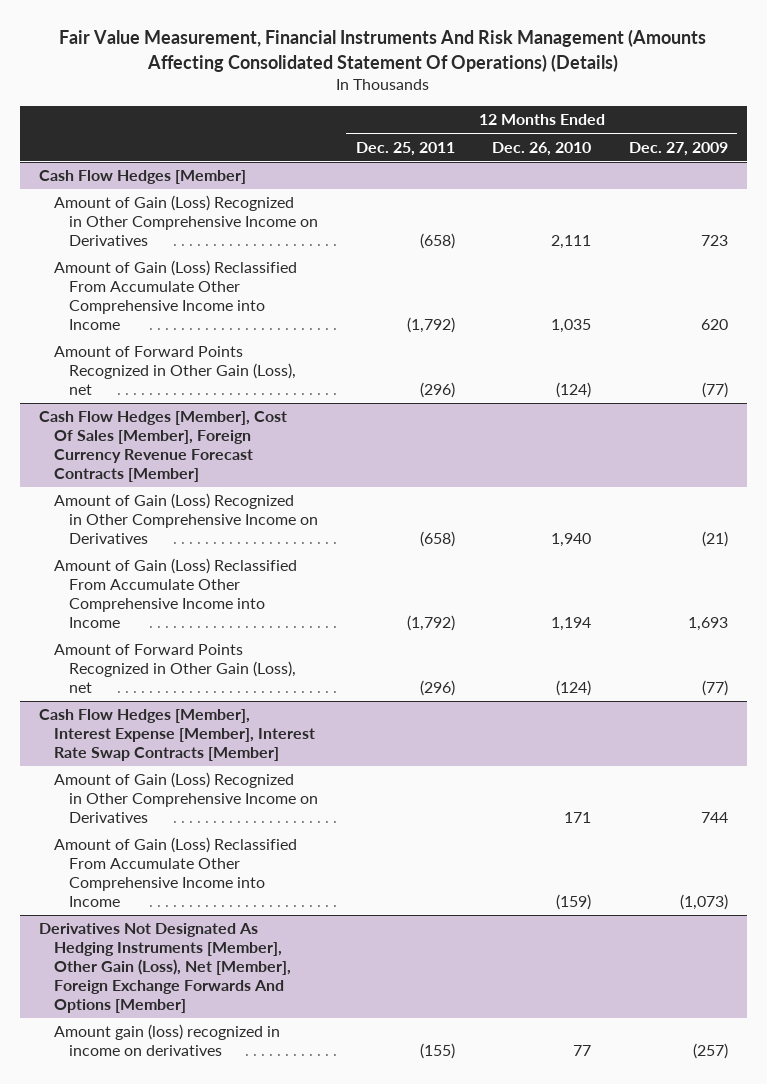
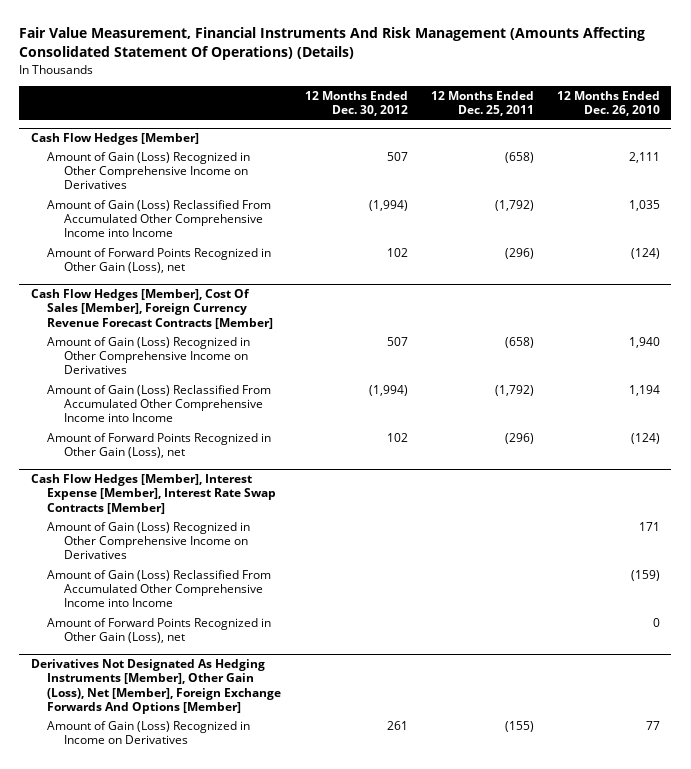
- | 12 Months Ended Dec. 25, 2011 | 12 Months Ended Dec. 26, 2010 | 12 Months Ended Dec. 27, 2009
+ | 12 Months Ended Dec. 30, 2012 | 12 Months Ended Dec. 25, 2011 | 12 Months Ended Dec. 26, 2010
@ Cash Flow Hedges [Member]
- Amount of Gain (Loss) Reclassified From Accumulate Other Comprehensive Income into Income | (1,792) | 1,035 | 620
+ Amount of Gain (Loss) Reclassified From Accumulated Other Comprehensive Income into Income | (1,994) | (1,792) | 1,035
@ Cash Flow Hedges [Member], Cost Of Sales [Member], Foreign Currency Revenue Forecast Contracts [Member]
- Amount of Gain (Loss) Reclassified From Accumulate Other Comprehensive Income into Income | (1,792) | 1,194 | 1,693
+ Amount of Gain (Loss) Reclassified From Accumulated Other Comprehensive Income into Income | (1,994) | (1,792) | 1,194
@ Cash Flow Hedges [Member], Interest Expense [Member], Interest Rate Swap Contracts [Member]
- Amount of Gain (Loss) Reclassified From Accumulate Other Comprehensive Income into Income | | (159) | (1,073)
+ Amount of Gain (Loss) Reclassified From Accumulated Other Comprehensive Income into Income | | | (159)
+ Amount of Forward Points Recognized in Other Gain (Loss), net | | | 0
@ Derivatives Not Designated As Hedging Instruments [Member], Other Gain (Loss), Net [Member], Foreign Exchange Forwards And Options [Member]
- Amount gain (loss) recognized in income on derivatives | (155) | 77 | (257)
+ Amount of Gain (Loss) Recognized in Income on Derivatives | 261 | (155) | 77

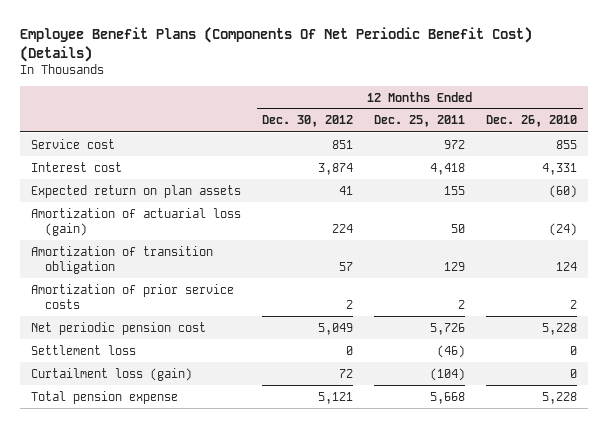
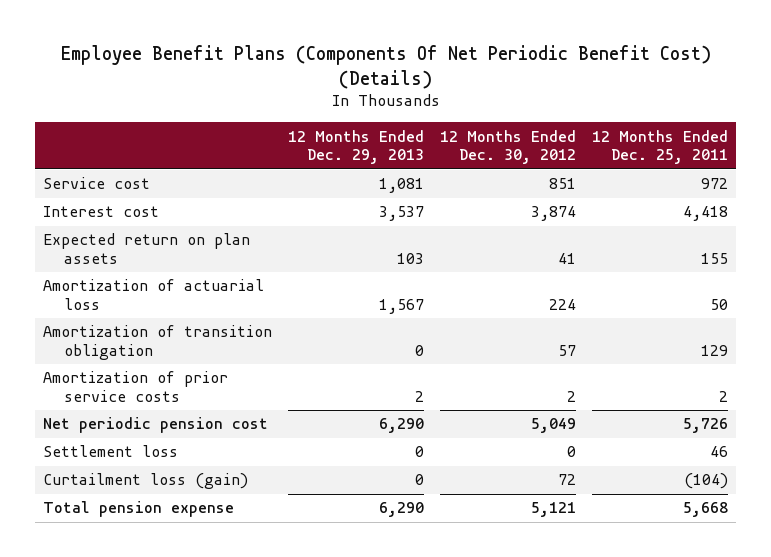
- | 12 Months Ended Dec. 30, 2012 | 12 Months Ended Dec. 25, 2011 | 12 Months Ended Dec. 26, 2010
+ | 12 Months Ended Dec. 29, 2013 | 12 Months Ended Dec. 30, 2012 | 12 Months Ended Dec. 25, 2011
- Amortization of actuarial loss (gain) | 224 | 50 | (24)
+ Amortization of actuarial loss | 1,567 | 224 | 50
- Settlement loss | 0 | (46) | 0
+ Settlement loss | 0 | 0 | 46

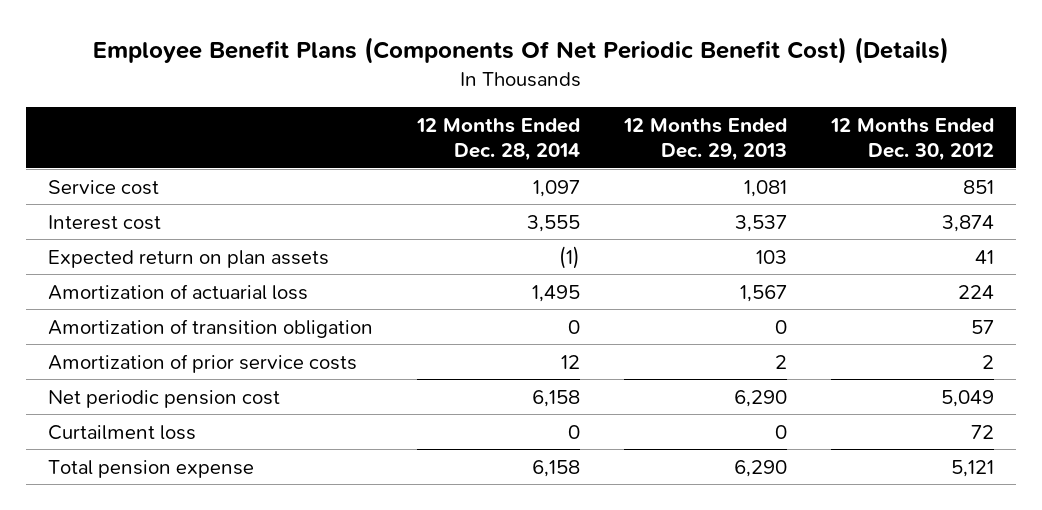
- | 12 Months Ended Dec. 29, 2013 | 12 Months Ended Dec. 30, 2012 | 12 Months Ended Dec. 25, 2011
+ | 12 Months Ended Dec. 28, 2014 | 12 Months Ended Dec. 29, 2013 | 12 Months Ended Dec. 30, 2012
- Settlement loss | 0 | 0 | 46
- Curtailment loss (gain) | 0 | 72 | (104)
+ Curtailment loss | 0 | 0 | 72

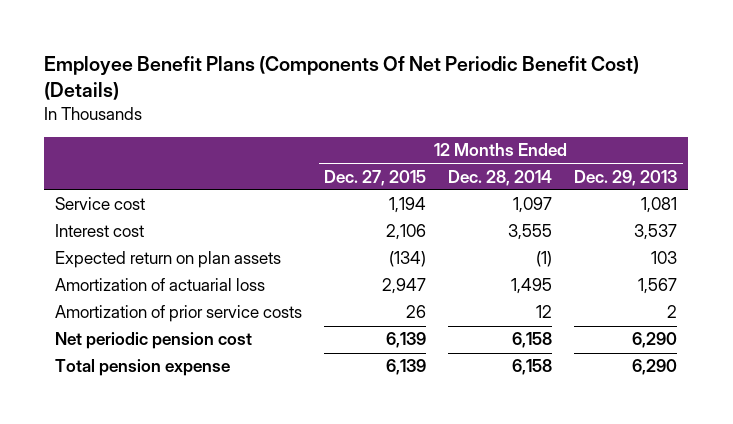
- | 12 Months Ended Dec. 28, 2014 | 12 Months Ended Dec. 29, 2013 | 12 Months Ended Dec. 30, 2012
+ | 12 Months Ended Dec. 27, 2015 | 12 Months Ended Dec. 28, 2014 | 12 Months Ended Dec. 29, 2013
- Amortization of transition obligation | 0 | 0 | 57
- Curtailment loss | 0 | 0 | 72

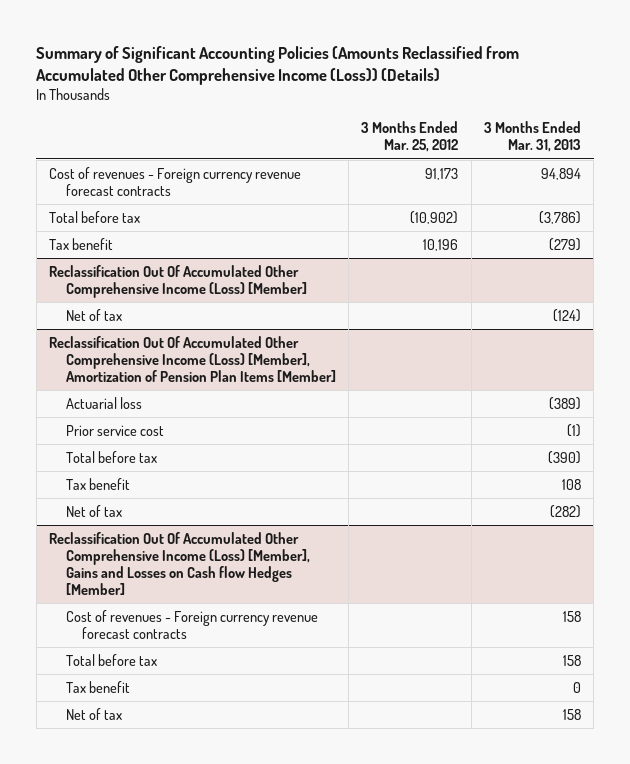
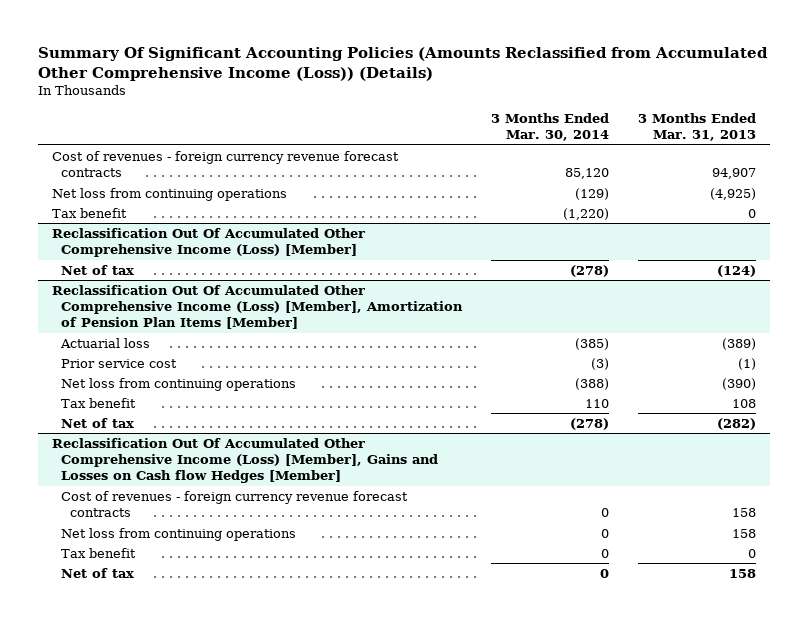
- Summary of Significant Accounting Policies (Amounts Reclassified from Accumulated Other Comprehensive Income (Loss)) (Details)
+ Summary Of Significant Accounting Policies (Amounts Reclassified from Accumulated Other Comprehensive Income (Loss)) (Details)
- | 3 Months Ended Mar. 25, 2012 | 3 Months Ended Mar. 31, 2013
+ | 3 Months Ended Mar. 30, 2014 | 3 Months Ended Mar. 31, 2013
- Cost of revenues - Foreign currency revenue forecast contracts | 91,173 | 94,894
- Total before tax | (10,902) | (3,786)
- Tax benefit | 10,196 | (279)
+ Cost of revenues - foreign currency revenue forecast contracts | 85,120 | 94,907
+ Net loss from continuing operations | (129) | (4,925)
+ Tax benefit | (1,220) | 0
@ Reclassification Out Of Accumulated Other Comprehensive Income (Loss) [Member], Amortization of Pension Plan Items [Member]
- Total before tax | | (390)
+ Net loss from continuing operations | (388) | (390)
@ Reclassification Out Of Accumulated Other Comprehensive Income (Loss) [Member], Gains and Losses on Cash flow Hedges [Member]
- Cost of revenues - Foreign currency revenue forecast contracts | | 158
- Total before tax | | 158
+ Cost of revenues - foreign currency revenue forecast contracts | 0 | 158
+ Net loss from continuing operations | 0 | 158

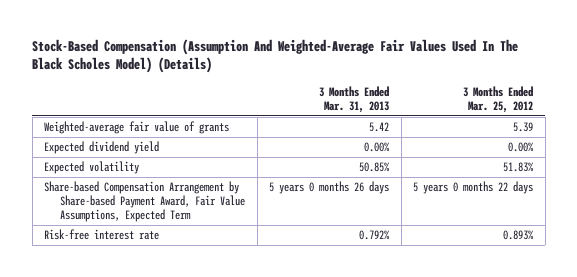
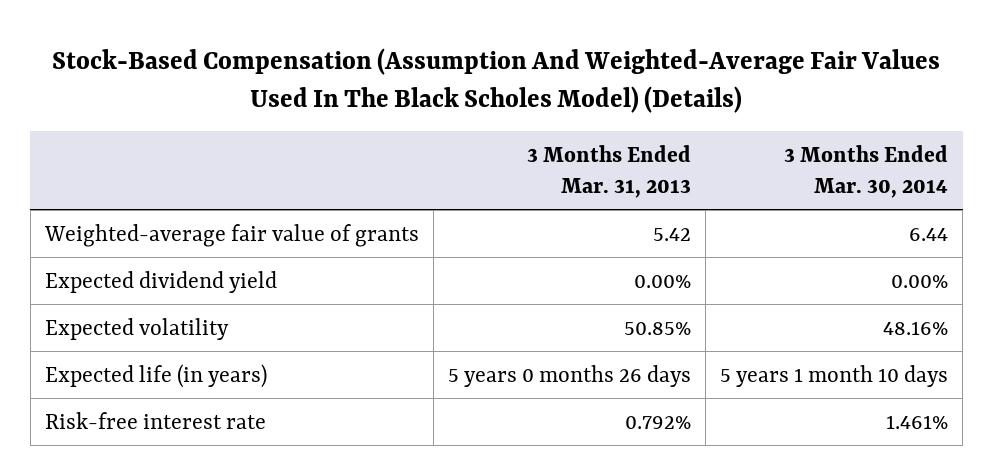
- | 3 Months Ended Mar. 31, 2013 | 3 Months Ended Mar. 25, 2012
+ | 3 Months Ended Mar. 31, 2013 | 3 Months Ended Mar. 30, 2014
- Share-based Compensation Arrangement by Share-based Payment Award, Fair Value Assumptions, Expected Term | 5 years 0 months 26 days | 5 years 0 months 22 days
+ Expected life (in years) | 5 years 0 months 26 days | 5 years 1 month 10 days

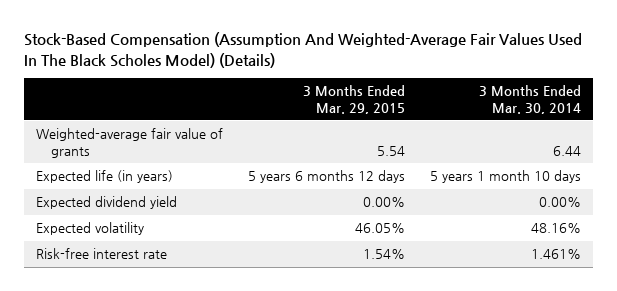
- | 3 Months Ended Mar. 31, 2013 | 3 Months Ended Mar. 30, 2014
+ | 3 Months Ended Mar. 29, 2015 | 3 Months Ended Mar. 30, 2014
moved up: Expected life (in years) | 5 years 6 months 12 days | 5 years 1 month 10 days

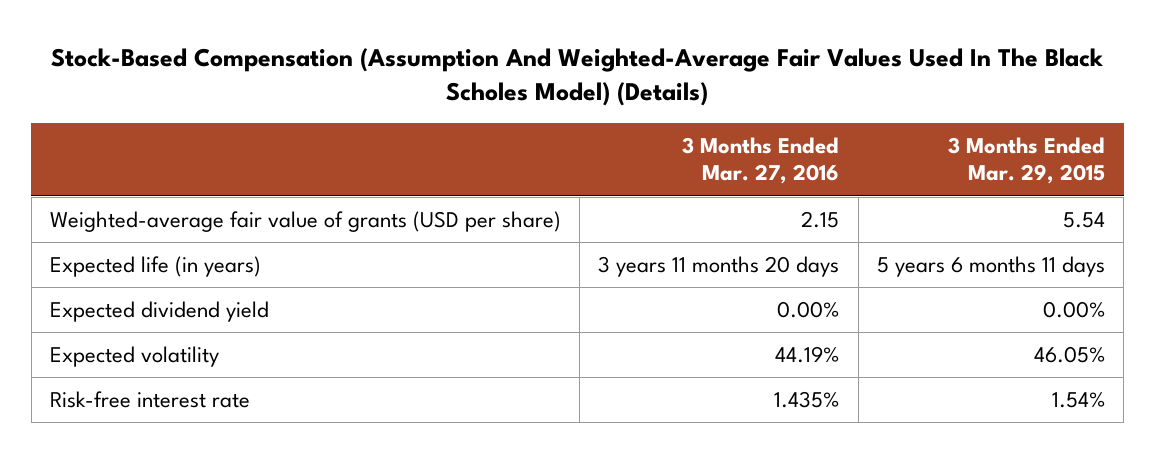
- | 3 Months Ended Mar. 29, 2015 | 3 Months Ended Mar. 30, 2014
+ | 3 Months Ended Mar. 27, 2016 | 3 Months Ended Mar. 29, 2015
- Weighted-average fair value of grants | 5.54 | 6.44
- Expected life (in years) | 5 years 6 months 12 days | 5 years 1 month 10 days
+ Weighted-average fair value of grants (USD per share) | 2.15 | 5.54
+ Expected life (in years) | 3 years 11 months 20 days | 5 years 6 months 11 days

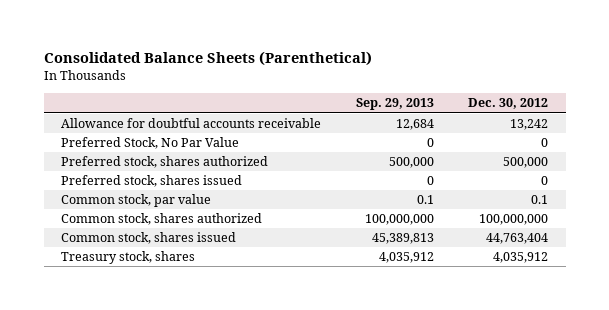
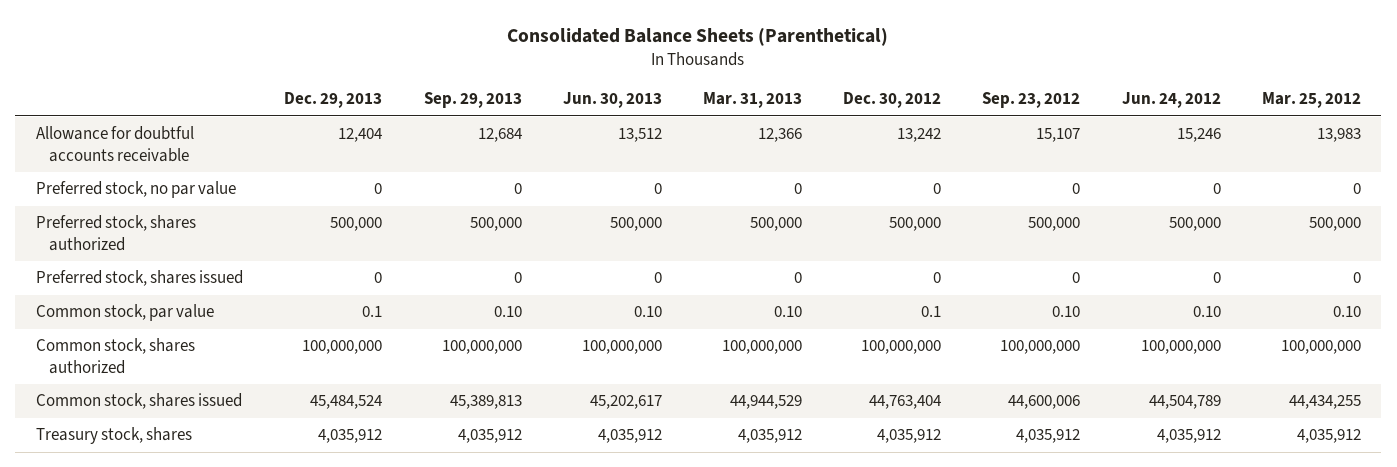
- | Sep. 29, 2013 | Dec. 30, 2012
+ | Dec. 29, 2013 | Sep. 29, 2013 | Jun. 30, 2013 | Mar. 31, 2013 | Dec. 30, 2012 | Sep. 23, 2012 | Jun. 24, 2012 | Mar. 25, 2012
- Preferred Stock, No Par Value | 0 | 0
+ Preferred stock, no par value | 0 | 0 | 0 | 0 | 0 | 0 | 0 | 0
- Common stock, par value | 0.1 | 0.1
+ Common stock, par value | 0.1 | 0.10 | 0.10 | 0.10 | 0.1 | 0.10 | 0.10 | 0.10

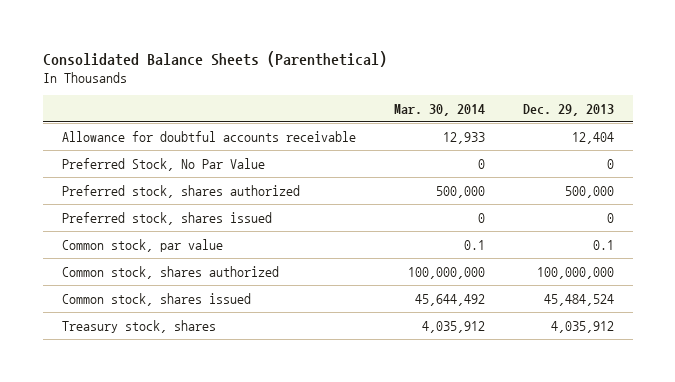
- | Dec. 29, 2013 | Sep. 29, 2013 | Jun. 30, 2013 | Mar. 31, 2013 | Dec. 30, 2012 | Sep. 23, 2012 | Jun. 24, 2012 | Mar. 25, 2012
+ | Mar. 30, 2014 | Dec. 29, 2013
- Preferred stock, no par value | 0 | 0 | 0 | 0 | 0 | 0 | 0 | 0
+ Preferred Stock, No Par Value | 0 | 0

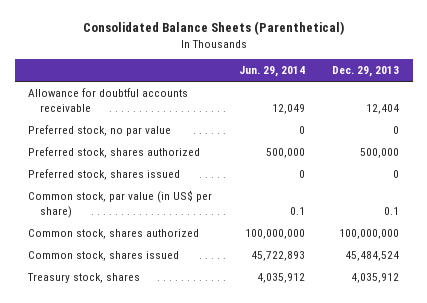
- | Mar. 30, 2014 | Dec. 29, 2013
+ | Jun. 29, 2014 | Dec. 29, 2013
- Preferred Stock, No Par Value | 0 | 0
+ Preferred stock, no par value | 0 | 0
- Common stock, par value | 0.1 | 0.1
+ Common stock, par value (in US$ per share) | 0.1 | 0.1

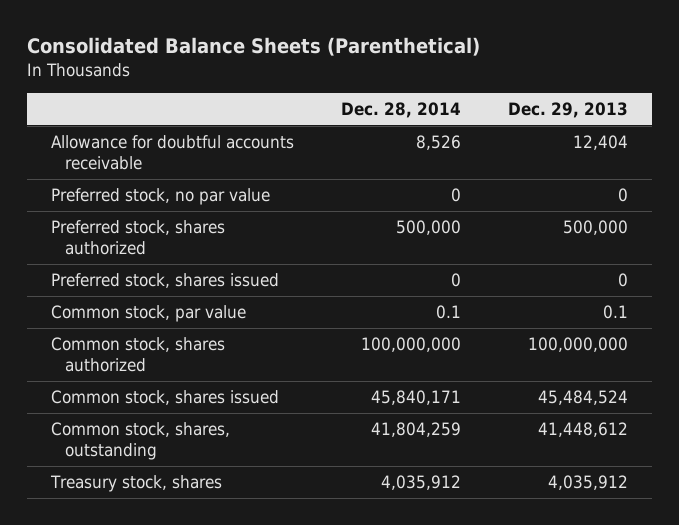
- | Jun. 29, 2014 | Dec. 29, 2013
+ | Dec. 28, 2014 | Dec. 29, 2013
- Common stock, par value (in US$ per share) | 0.1 | 0.1
+ Common stock, par value | 0.1 | 0.1
+ Common stock, shares, outstanding | 41,804,259 | 41,448,612

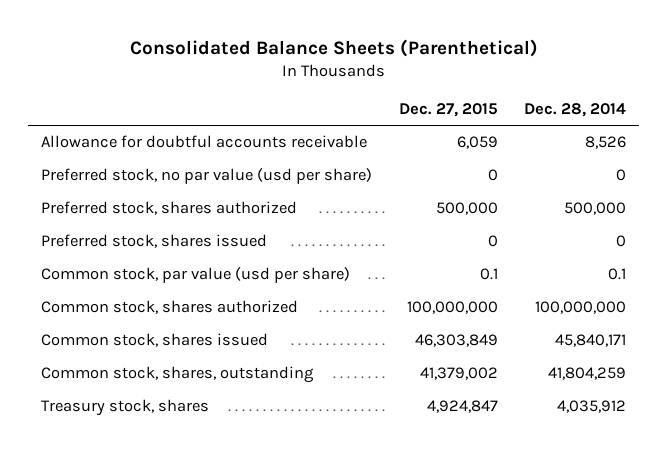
- | Dec. 28, 2014 | Dec. 29, 2013
+ | Dec. 27, 2015 | Dec. 28, 2014
- Preferred stock, no par value | 0 | 0
+ Preferred stock, no par value (usd per share) | 0 | 0
- Common stock, par value | 0.1 | 0.1
+ Common stock, par value (usd per share) | 0.1 | 0.1

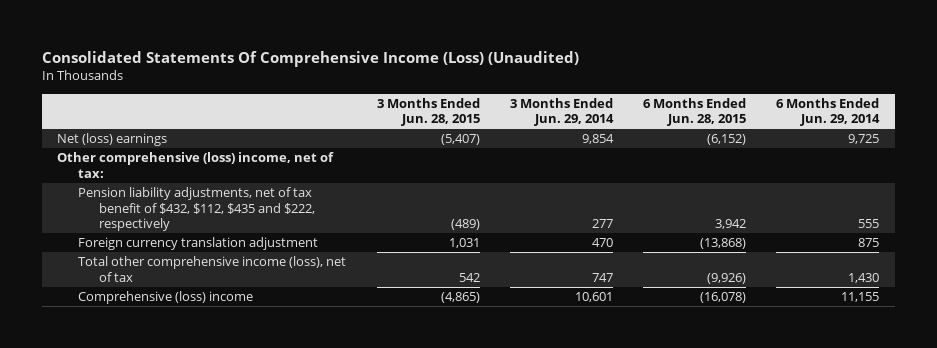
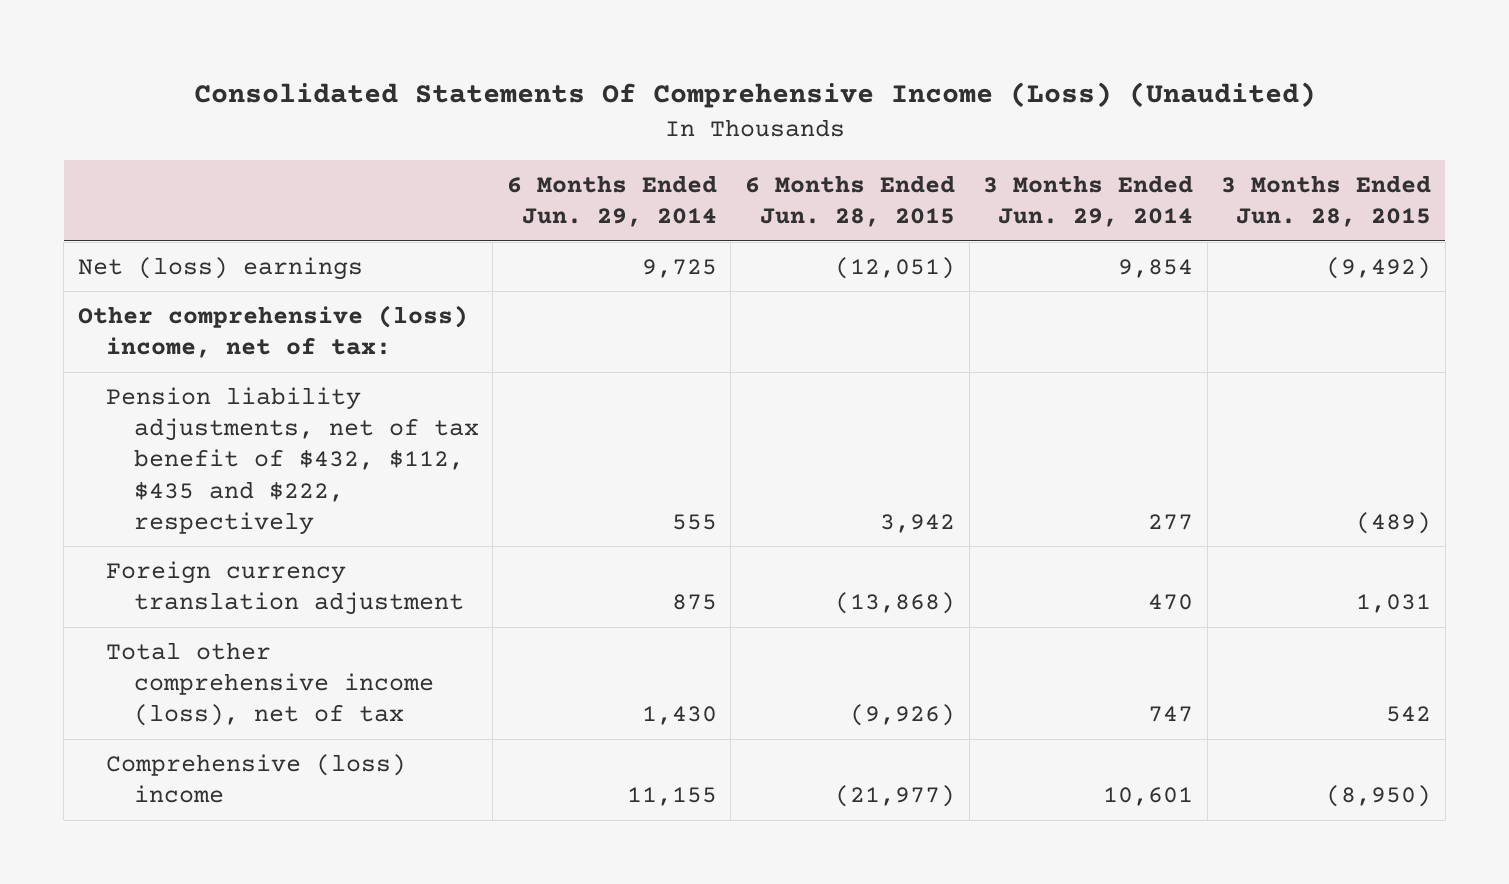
- | 3 Months Ended Jun. 28, 2015 | 3 Months Ended Jun. 29, 2014 | 6 Months Ended Jun. 28, 2015 | 6 Months Ended Jun. 29, 2014
+ | 6 Months Ended Jun. 29, 2014 | 6 Months Ended Jun. 28, 2015 | 3 Months Ended Jun. 29, 2014 | 3 Months Ended Jun. 28, 2015
- Net (loss) earnings | (5,407) | 9,854 | (6,152) | 9,725
+ Net (loss) earnings | 9,725 | (12,051) | 9,854 | (9,492)
- Comprehensive (loss) income | (4,865) | 10,601 | (16,078) | 11,155
+ Comprehensive (loss) income | 11,155 | (21,977) | 10,601 | (8,950)

